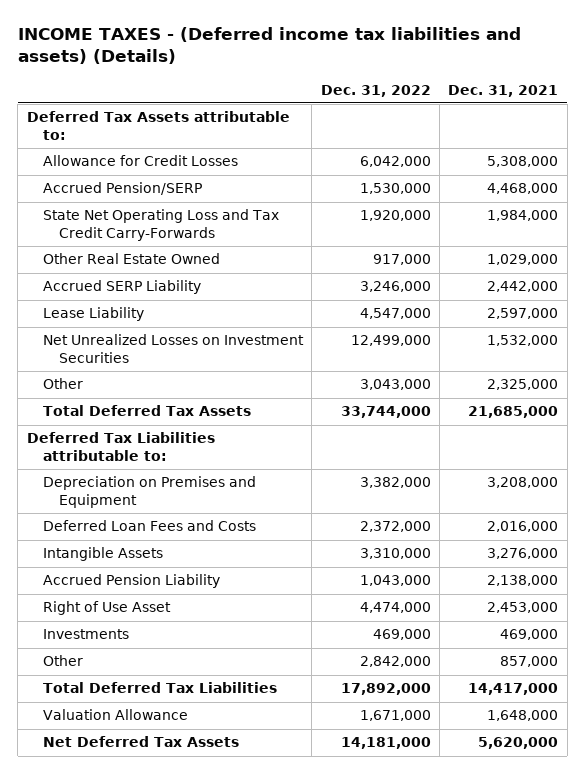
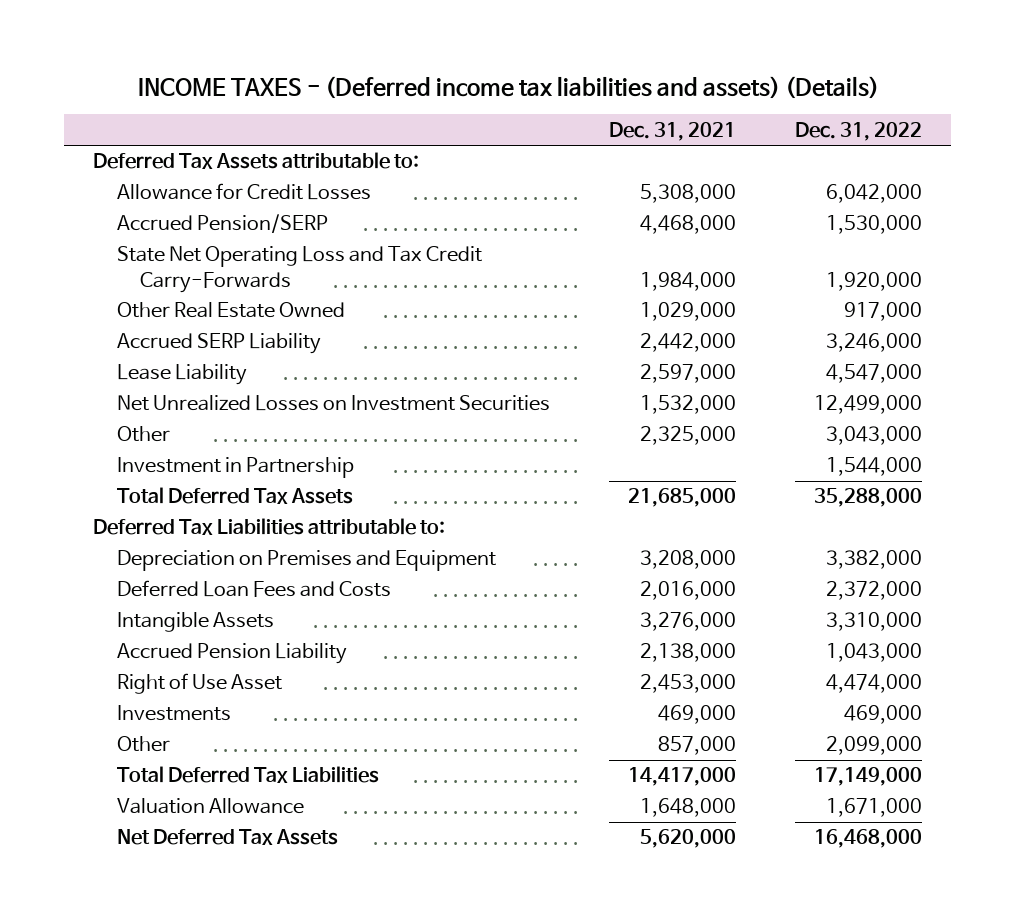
- | Dec. 31, 2022 | Dec. 31, 2021
+ | Dec. 31, 2021 | Dec. 31, 2022
- Total Deferred Tax Assets | 33,744,000 | 21,685,000
+ Investment in Partnership | | 1,544,000
+ Total Deferred Tax Assets | 21,685,000 | 35,288,000
- Other | 2,842,000 | 857,000
- Total Deferred Tax Liabilities | 17,892,000 | 14,417,000
+ Other | 857,000 | 2,099,000
+ Total Deferred Tax Liabilities | 14,417,000 | 17,149,000
- Net Deferred Tax Assets | 14,181,000 | 5,620,000
+ Net Deferred Tax Assets | 5,620,000 | 16,468,000

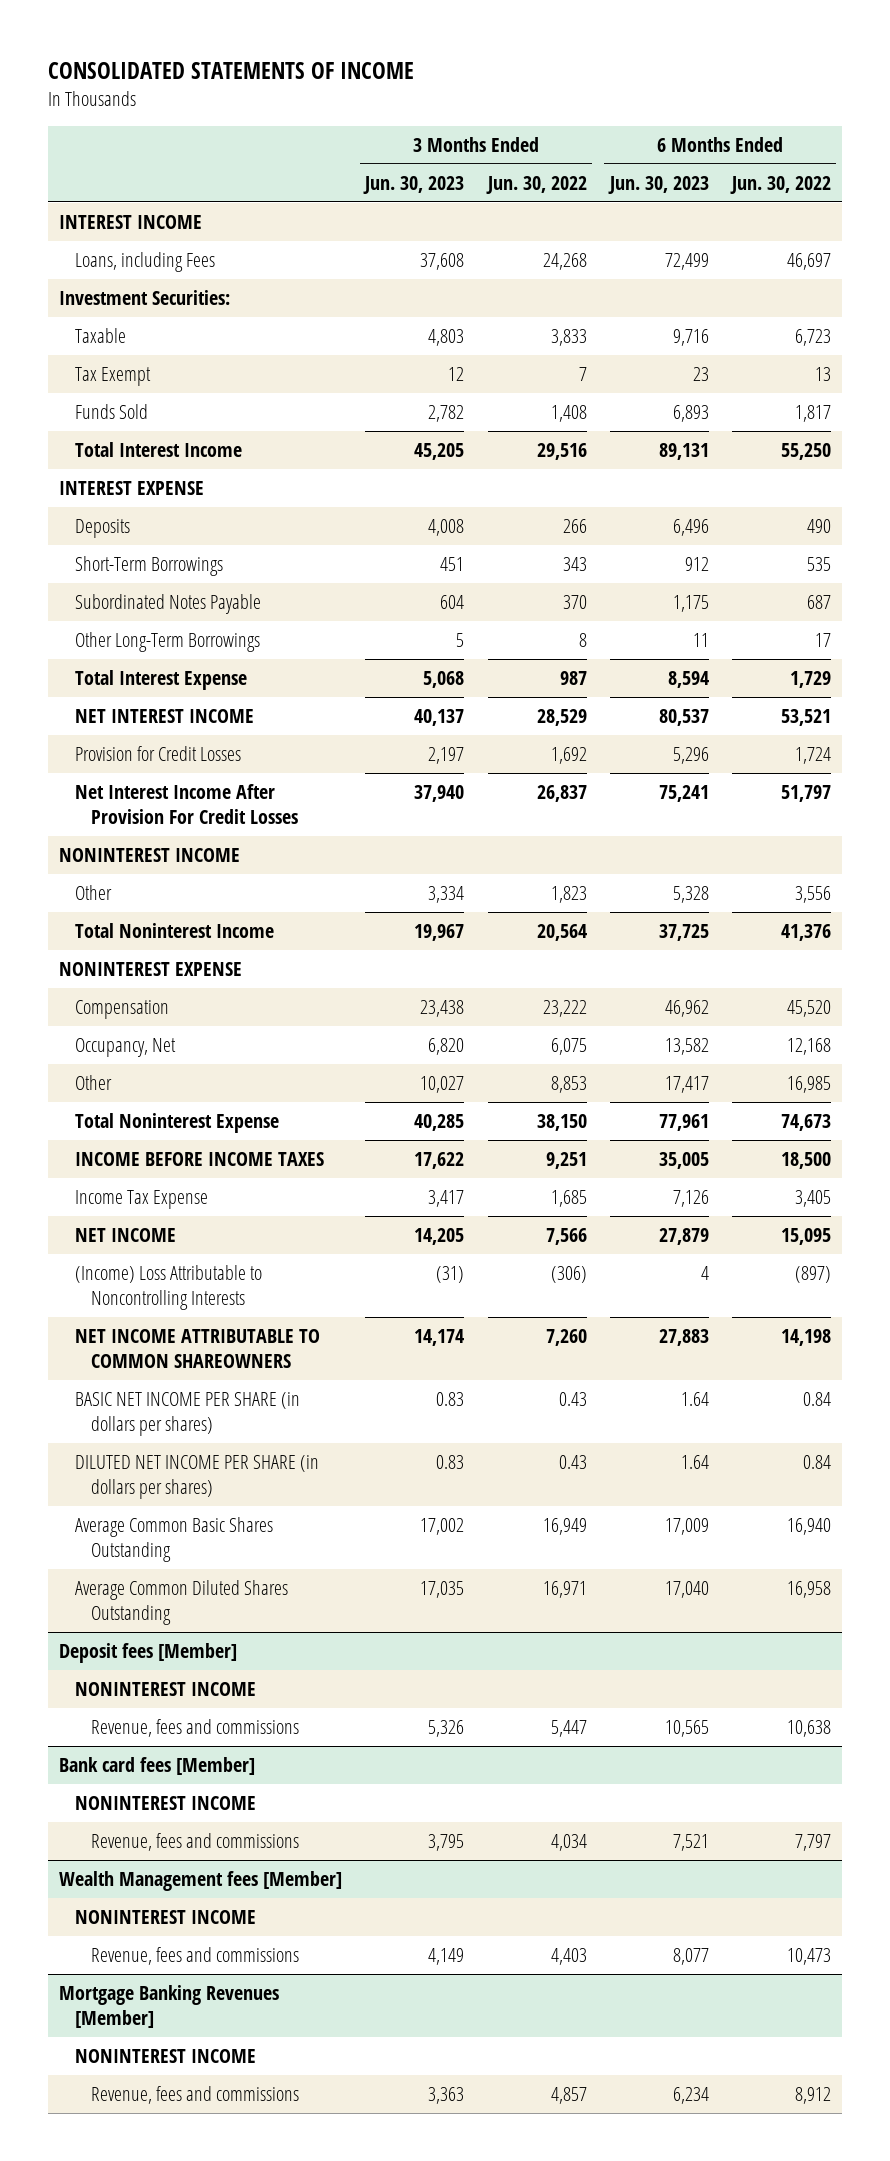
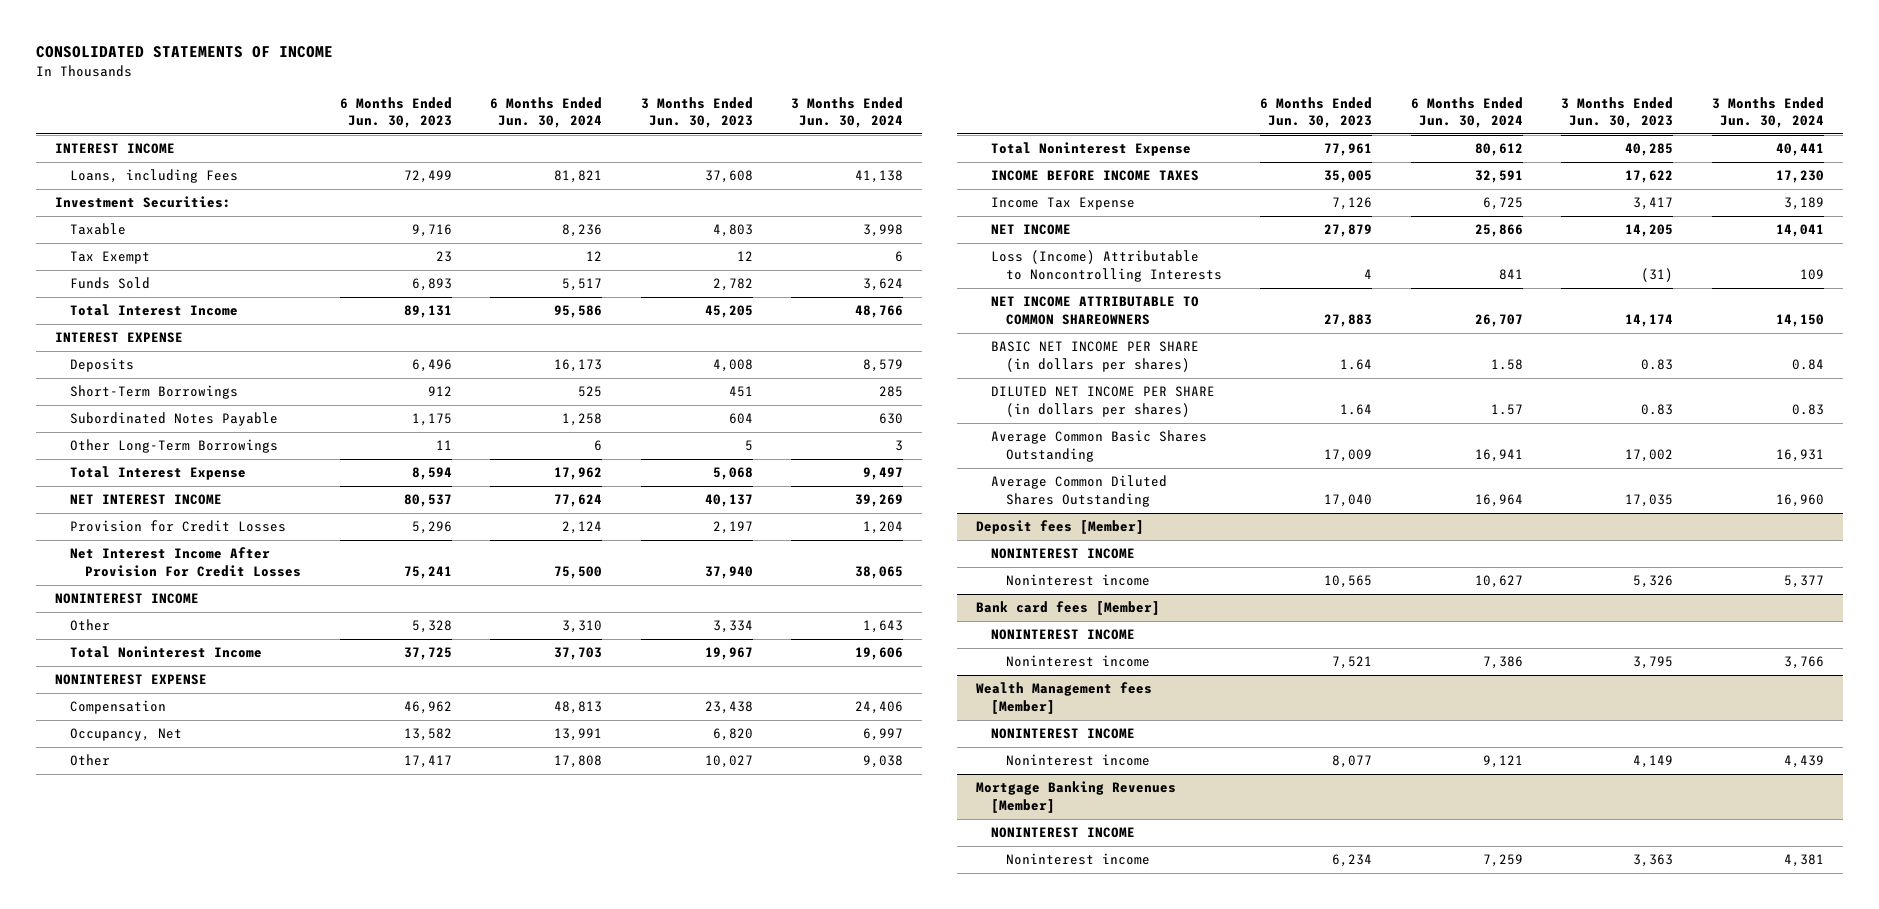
- | 3 Months Ended Jun. 30, 2023 | 3 Months Ended Jun. 30, 2022 | 6 Months Ended Jun. 30, 2023 | 6 Months Ended Jun. 30, 2022
+ | 6 Months Ended Jun. 30, 2023 | 6 Months Ended Jun. 30, 2024 | 3 Months Ended Jun. 30, 2023 | 3 Months Ended Jun. 30, 2024
- (Income) Loss Attributable to Noncontrolling Interests | (31) | (306) | 4 | (897)
+ Loss (Income) Attributable to Noncontrolling Interests | 4 | 841 | (31) | 109
@ Deposit fees [Member]
- Revenue, fees and commissions | 5,326 | 5,447 | 10,565 | 10,638
+ Noninterest income | 10,565 | 10,627 | 5,326 | 5,377
@ Bank card fees [Member]
- Revenue, fees and commissions | 3,795 | 4,034 | 7,521 | 7,797
+ Noninterest income | 7,521 | 7,386 | 3,795 | 3,766
@ Wealth Management fees [Member]
- Revenue, fees and commissions | 4,149 | 4,403 | 8,077 | 10,473
+ Noninterest income | 8,077 | 9,121 | 4,149 | 4,439
@ Mortgage Banking Revenues [Member]
- Revenue, fees and commissions | 3,363 | 4,857 | 6,234 | 8,912
+ Noninterest income | 6,234 | 7,259 | 3,363 | 4,381

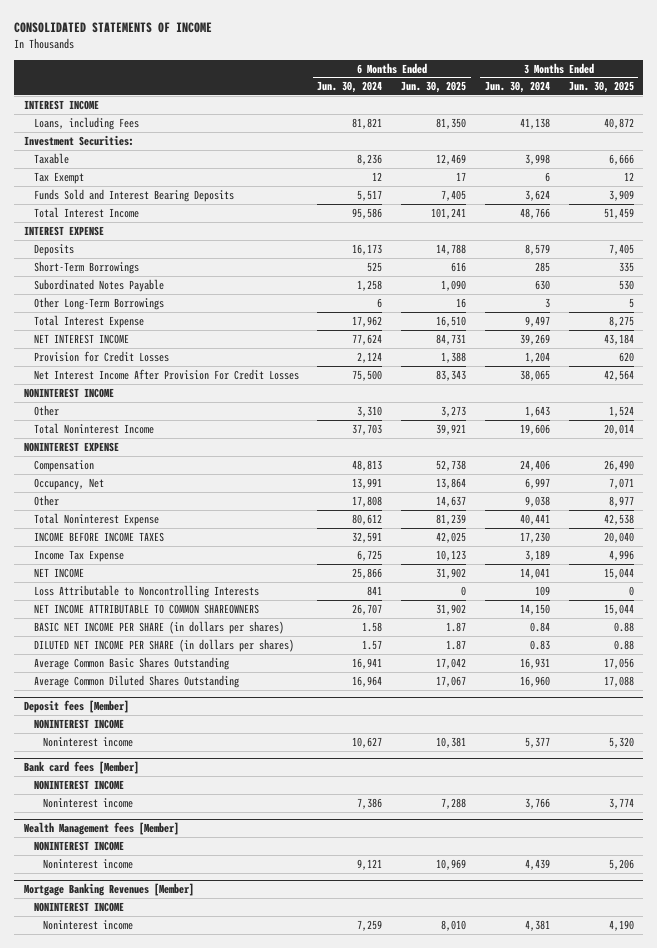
- | 6 Months Ended Jun. 30, 2023 | 6 Months Ended Jun. 30, 2024 | 3 Months Ended Jun. 30, 2023 | 3 Months Ended Jun. 30, 2024
+ | 6 Months Ended Jun. 30, 2024 | 6 Months Ended Jun. 30, 2025 | 3 Months Ended Jun. 30, 2024 | 3 Months Ended Jun. 30, 2025
- Funds Sold | 6,893 | 5,517 | 2,782 | 3,624
+ Funds Sold and Interest Bearing Deposits | 5,517 | 7,405 | 3,624 | 3,909
- Loss (Income) Attributable to Noncontrolling Interests | 4 | 841 | (31) | 109
+ Loss Attributable to Noncontrolling Interests | 841 | 0 | 109 | 0

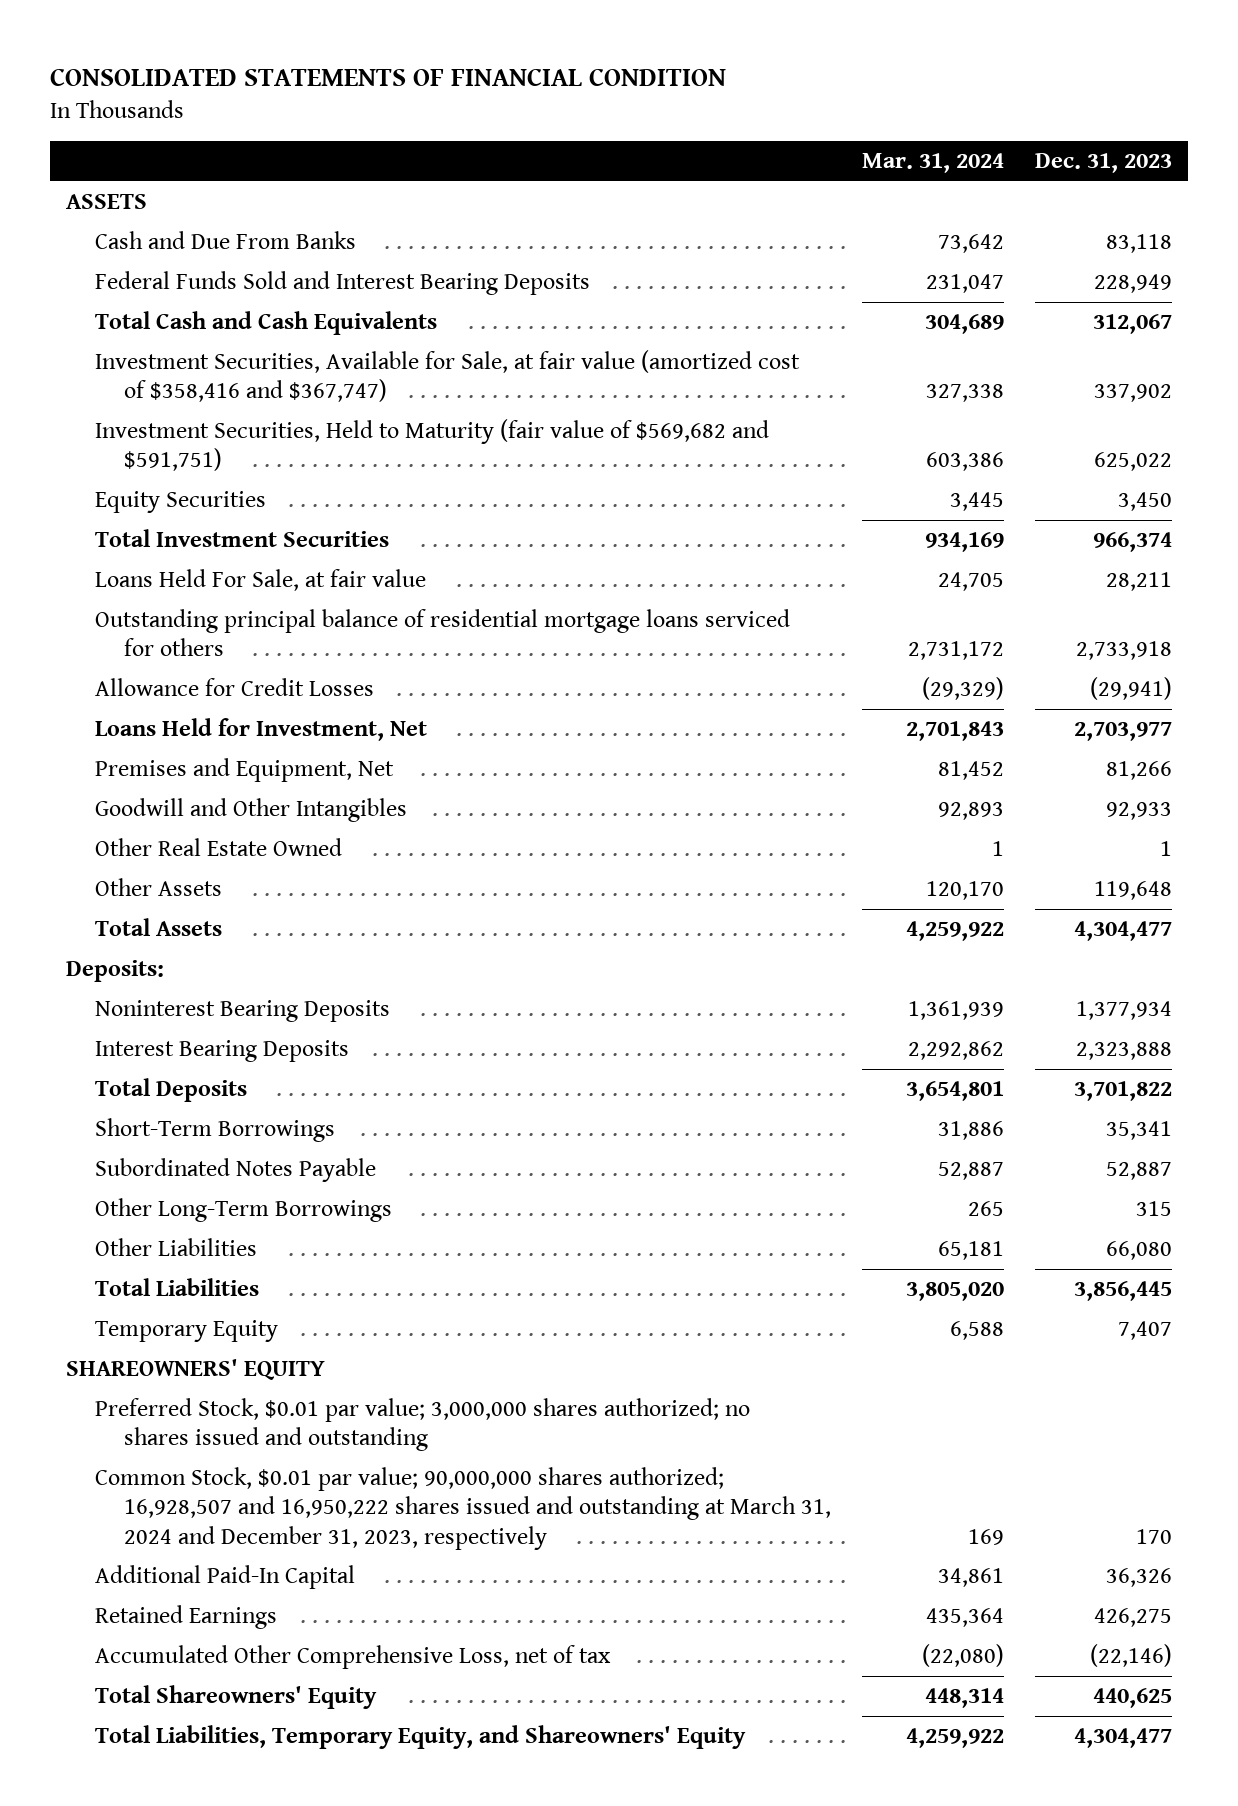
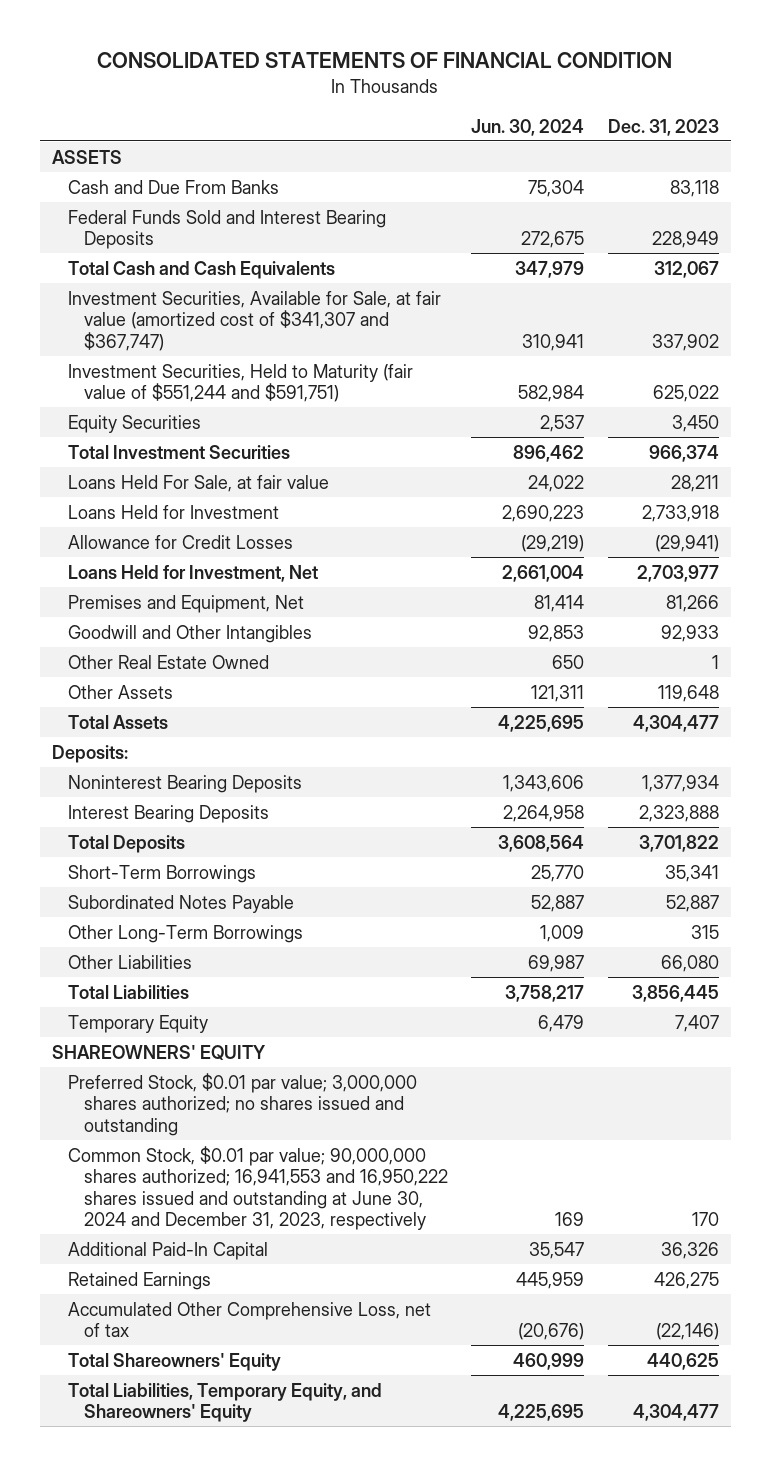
- | Mar. 31, 2024 | Dec. 31, 2023
+ | Jun. 30, 2024 | Dec. 31, 2023
- Investment Securities, Available for Sale, at fair value (amortized cost of $358,416 and $367,747) | 327,338 | 337,902
- Investment Securities, Held to Maturity (fair value of $569,682 and $591,751) | 603,386 | 625,022
+ Investment Securities, Available for Sale, at fair value (amortized cost of $341,307 and $367,747) | 310,941 | 337,902
+ Investment Securities, Held to Maturity (fair value of $551,244 and $591,751) | 582,984 | 625,022
- Outstanding principal balance of residential mortgage loans serviced for others | 2,731,172 | 2,733,918
+ Loans Held for Investment | 2,690,223 | 2,733,918
- Common Stock, $0.01 par value; 90,000,000 shares authorized; 16,928,507 and 16,950,222 shares issued and outstanding at March 31, 2024 and December 31, 2023, respectively | 169 | 170
+ Common Stock, $0.01 par value; 90,000,000 shares authorized; 16,941,553 and 16,950,222 shares issued and outstanding at June 30, 2024 and December 31, 2023, respectively | 169 | 170

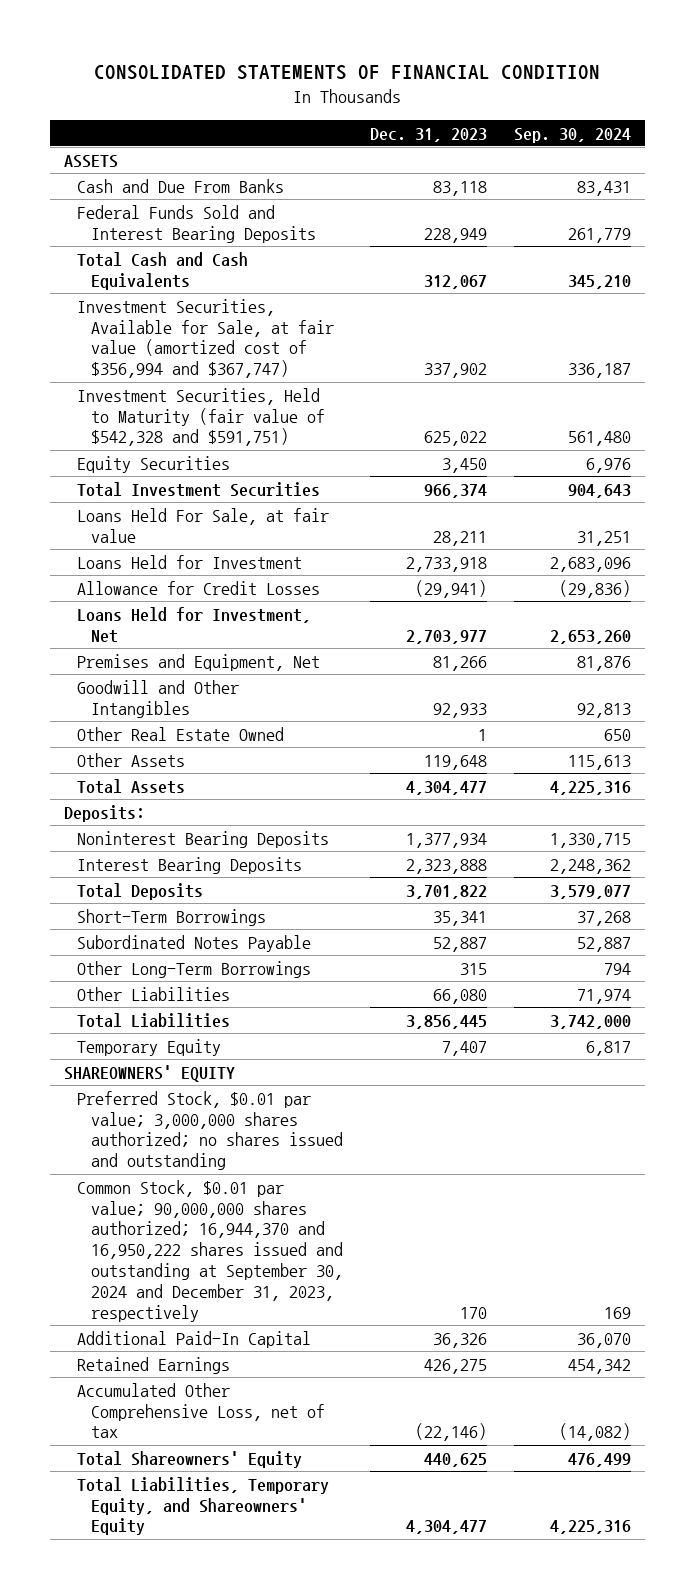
- | Jun. 30, 2024 | Dec. 31, 2023
+ | Dec. 31, 2023 | Sep. 30, 2024
- Investment Securities, Available for Sale, at fair value (amortized cost of $341,307 and $367,747) | 310,941 | 337,902
- Investment Securities, Held to Maturity (fair value of $551,244 and $591,751) | 582,984 | 625,022
+ Investment Securities, Available for Sale, at fair value (amortized cost of $356,994 and $367,747) | 337,902 | 336,187
+ Investment Securities, Held to Maturity (fair value of $542,328 and $591,751) | 625,022 | 561,480
- Common Stock, $0.01 par value; 90,000,000 shares authorized; 16,941,553 and 16,950,222 shares issued and outstanding at June 30, 2024 and December 31, 2023, respectively | 169 | 170
+ Common Stock, $0.01 par value; 90,000,000 shares authorized; 16,944,370 and 16,950,222 shares issued and outstanding at September 30, 2024 and December 31, 2023, respectively | 170 | 169

